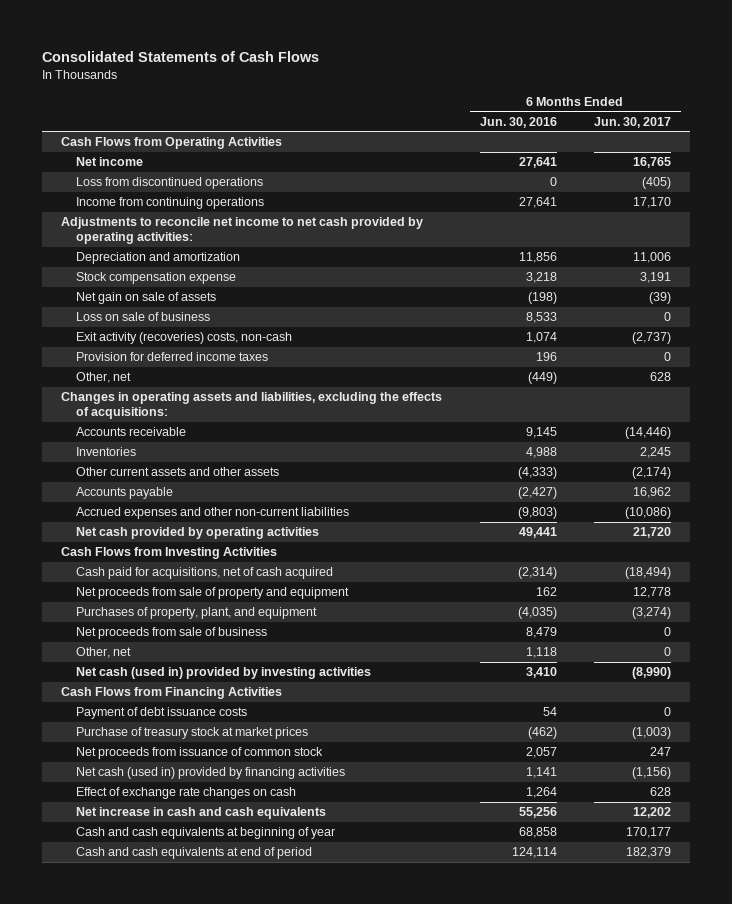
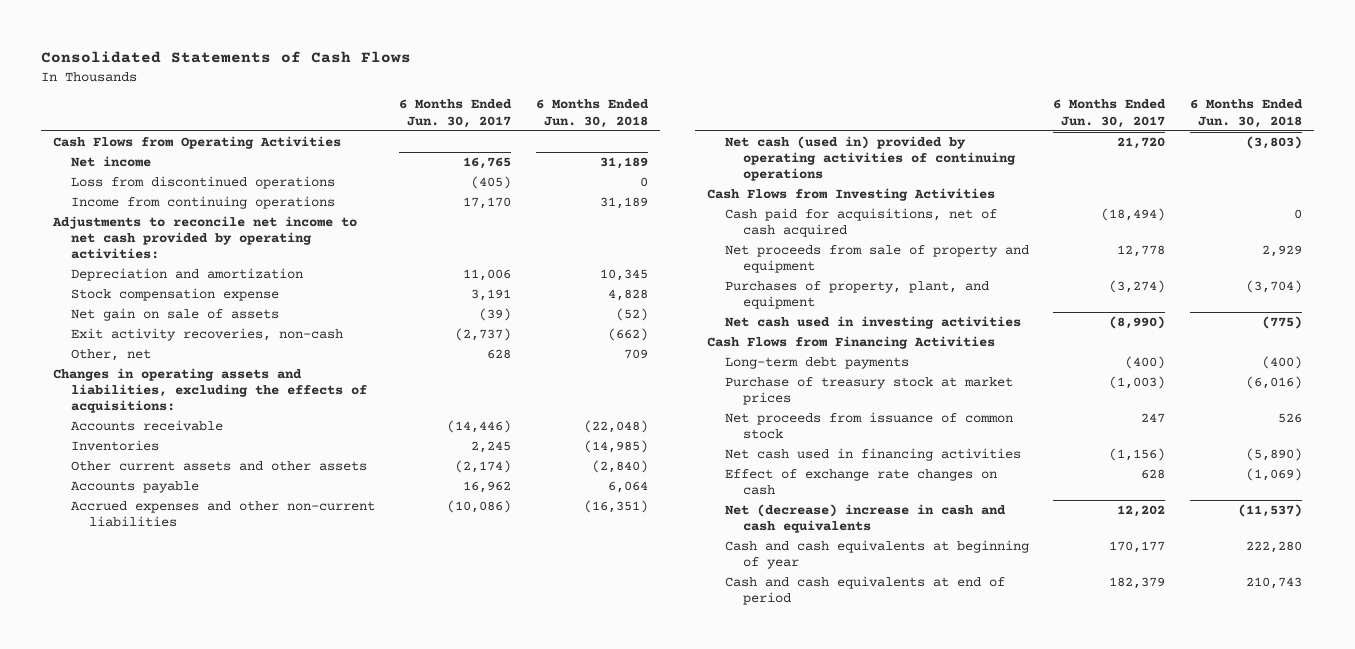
- | 6 Months Ended Jun. 30, 2016 | 6 Months Ended Jun. 30, 2017
+ | 6 Months Ended Jun. 30, 2017 | 6 Months Ended Jun. 30, 2018
- Loss on sale of business | 8,533 | 0
- Exit activity (recoveries) costs, non-cash | 1,074 | (2,737)
- Provision for deferred income taxes | 196 | 0
+ Exit activity recoveries, non-cash | (2,737) | (662)
- Net cash provided by operating activities | 49,441 | 21,720
+ Net cash (used in) provided by operating activities of continuing operations | 21,720 | (3,803)
- Net proceeds from sale of business | 8,479 | 0
- Other, net | 1,118 | 0
- Net cash (used in) provided by investing activities | 3,410 | (8,990)
+ Net cash used in investing activities | (8,990) | (775)
- Payment of debt issuance costs | 54 | 0
+ Long-term debt payments | (400) | (400)
- Net cash (used in) provided by financing activities | 1,141 | (1,156)
+ Net cash used in financing activities | (1,156) | (5,890)
- Net increase in cash and cash equivalents | 55,256 | 12,202
+ Net (decrease) increase in cash and cash equivalents | 12,202 | (11,537)

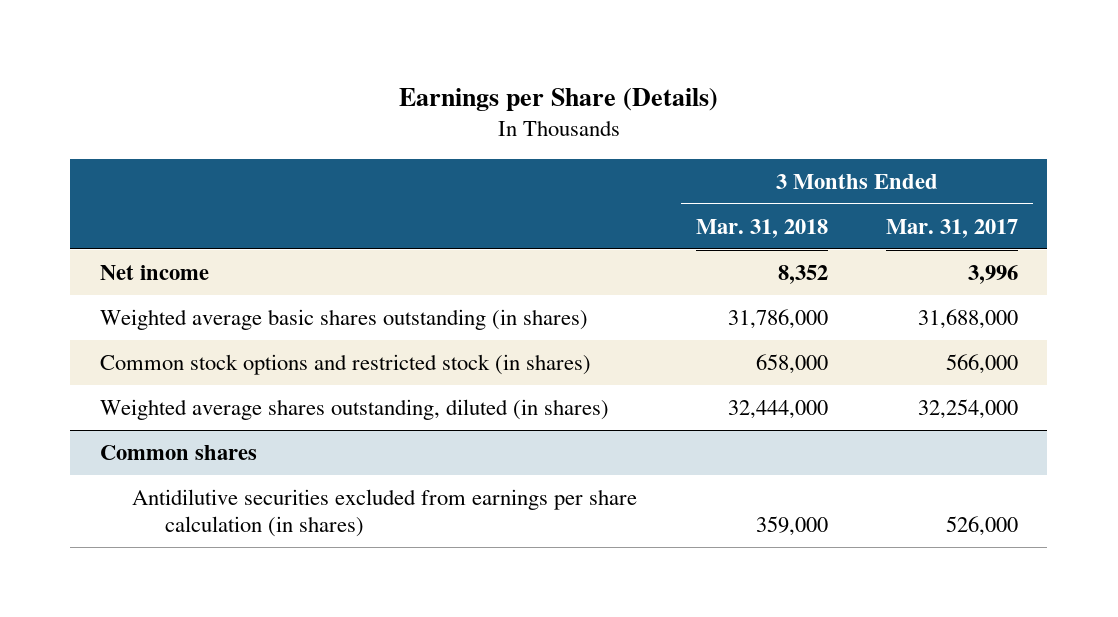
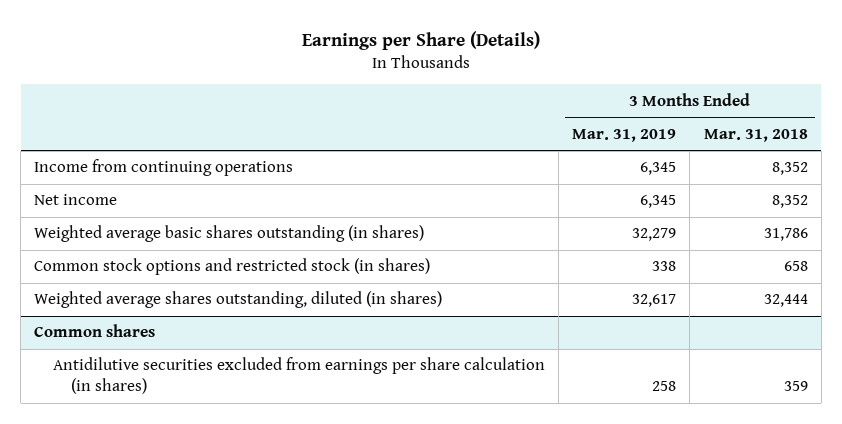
- | 3 Months Ended Mar. 31, 2018 | 3 Months Ended Mar. 31, 2017
+ | 3 Months Ended Mar. 31, 2019 | 3 Months Ended Mar. 31, 2018
+ Income from continuing operations | 6,345 | 8,352
- Weighted average basic shares outstanding (in shares) | 31,786,000 | 31,688,000
- Common stock options and restricted stock (in shares) | 658,000 | 566,000
- Weighted average shares outstanding, diluted (in shares) | 32,444,000 | 32,254,000
+ Weighted average basic shares outstanding (in shares) | 32,279 | 31,786
+ Common stock options and restricted stock (in shares) | 338 | 658
+ Weighted average shares outstanding, diluted (in shares) | 32,617 | 32,444
@ Common shares
- Antidilutive securities excluded from earnings per share calculation (in shares) | 359,000 | 526,000
+ Antidilutive securities excluded from earnings per share calculation (in shares) | 258 | 359

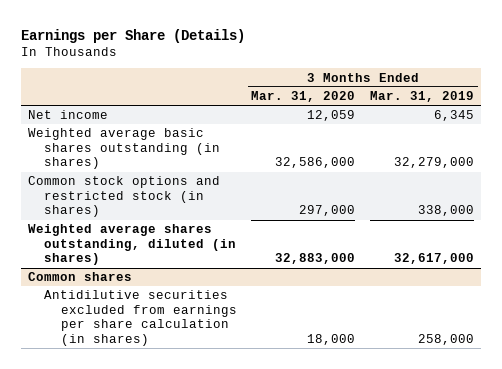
- | 3 Months Ended Mar. 31, 2019 | 3 Months Ended Mar. 31, 2018
+ | 3 Months Ended Mar. 31, 2020 | 3 Months Ended Mar. 31, 2019
- Income from continuing operations | 6,345 | 8,352
- Weighted average basic shares outstanding (in shares) | 32,279 | 31,786
- Common stock options and restricted stock (in shares) | 338 | 658
- Weighted average shares outstanding, diluted (in shares) | 32,617 | 32,444
+ Weighted average basic shares outstanding (in shares) | 32,586,000 | 32,279,000
+ Common stock options and restricted stock (in shares) | 297,000 | 338,000
+ Weighted average shares outstanding, diluted (in shares) | 32,883,000 | 32,617,000
@ Common shares
- Antidilutive securities excluded from earnings per share calculation (in shares) | 258 | 359
+ Antidilutive securities excluded from earnings per share calculation (in shares) | 18,000 | 258,000

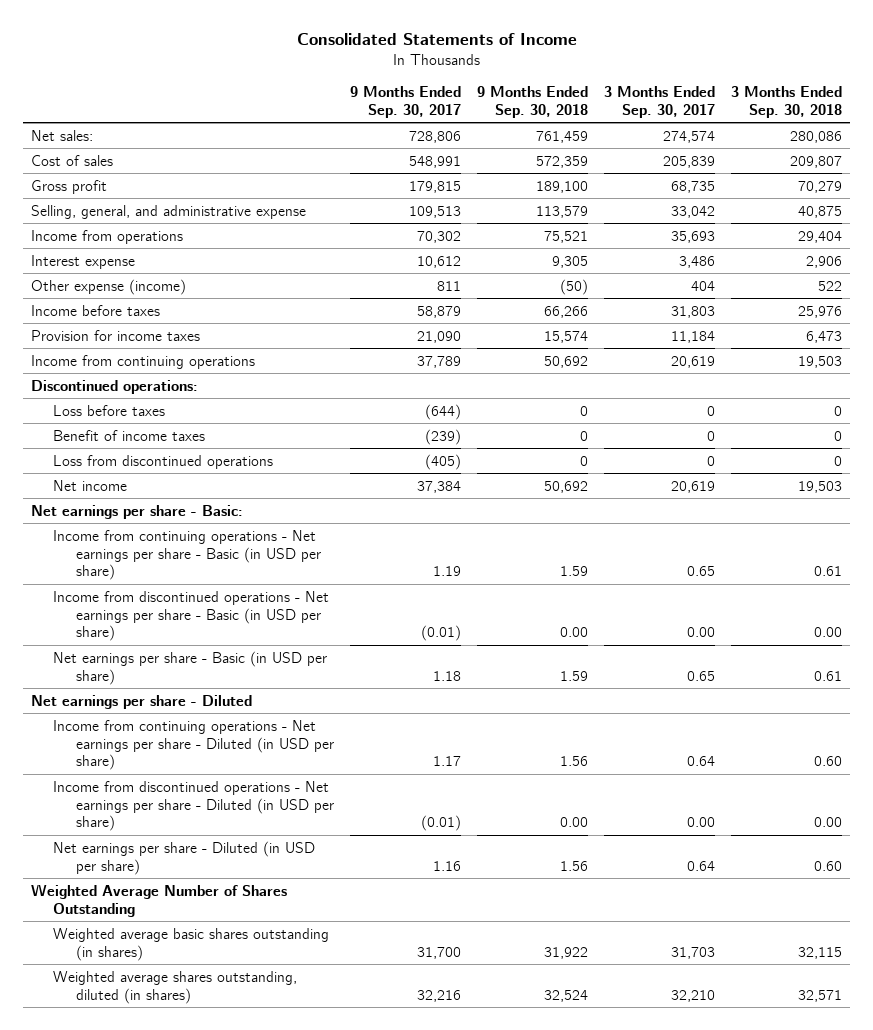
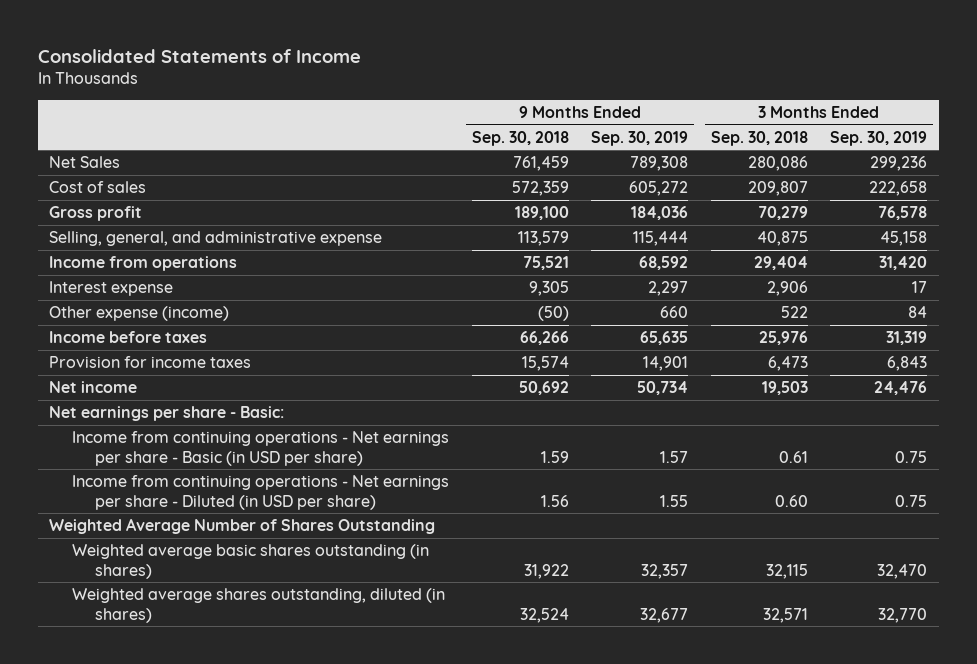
- | 9 Months Ended Sep. 30, 2017 | 9 Months Ended Sep. 30, 2018 | 3 Months Ended Sep. 30, 2017 | 3 Months Ended Sep. 30, 2018
+ | 9 Months Ended Sep. 30, 2018 | 9 Months Ended Sep. 30, 2019 | 3 Months Ended Sep. 30, 2018 | 3 Months Ended Sep. 30, 2019
- Net sales: | 728,806 | 761,459 | 274,574 | 280,086
+ Net Sales | 761,459 | 789,308 | 280,086 | 299,236
- Income from continuing operations | 37,789 | 50,692 | 20,619 | 19,503
- Discontinued operations:
- Loss before taxes | (644) | 0 | 0 | 0
- Benefit of income taxes | (239) | 0 | 0 | 0
- Loss from discontinued operations | (405) | 0 | 0 | 0
- Income from discontinued operations - Net earnings per share - Basic (in USD per share) | (0.01) | 0.00 | 0.00 | 0.00
- Net earnings per share - Basic (in USD per share) | 1.18 | 1.59 | 0.65 | 0.61
- Net earnings per share - Diluted
- Income from discontinued operations - Net earnings per share - Diluted (in USD per share) | (0.01) | 0.00 | 0.00 | 0.00
- Net earnings per share - Diluted (in USD per share) | 1.16 | 1.56 | 0.64 | 0.60

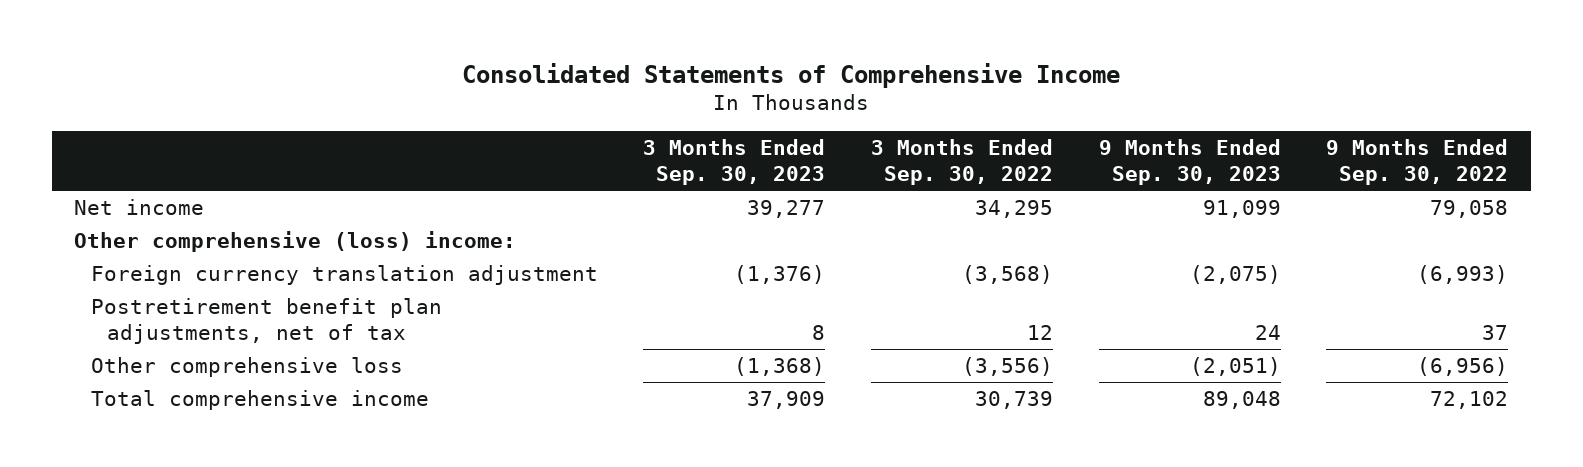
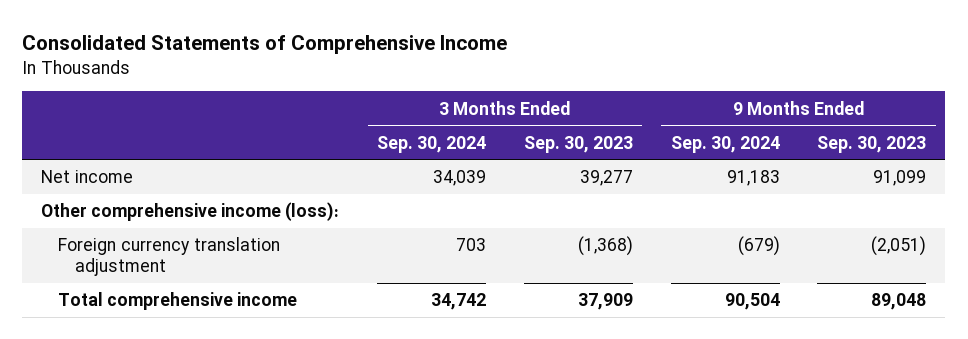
- | 3 Months Ended Sep. 30, 2023 | 3 Months Ended Sep. 30, 2022 | 9 Months Ended Sep. 30, 2023 | 9 Months Ended Sep. 30, 2022
+ | 3 Months Ended Sep. 30, 2024 | 3 Months Ended Sep. 30, 2023 | 9 Months Ended Sep. 30, 2024 | 9 Months Ended Sep. 30, 2023
- Other comprehensive (loss) income:
- Foreign currency translation adjustment | (1,376) | (3,568) | (2,075) | (6,993)
- Postretirement benefit plan adjustments, net of tax | 8 | 12 | 24 | 37
- Other comprehensive loss | (1,368) | (3,556) | (2,051) | (6,956)
+ Other comprehensive income (loss):
+ Foreign currency translation adjustment | 703 | (1,368) | (679) | (2,051)

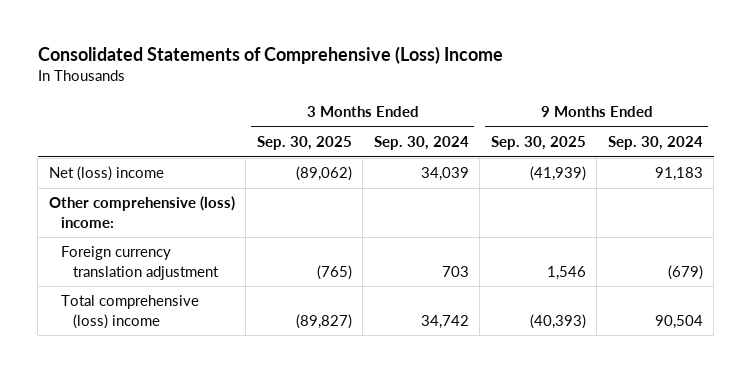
- Consolidated Statements of Comprehensive Income
+ Consolidated Statements of Comprehensive (Loss) Income
- | 3 Months Ended Sep. 30, 2024 | 3 Months Ended Sep. 30, 2023 | 9 Months Ended Sep. 30, 2024 | 9 Months Ended Sep. 30, 2023
+ | 3 Months Ended Sep. 30, 2025 | 3 Months Ended Sep. 30, 2024 | 9 Months Ended Sep. 30, 2025 | 9 Months Ended Sep. 30, 2024
- Net income | 34,039 | 39,277 | 91,183 | 91,099
- Other comprehensive income (loss):
+ Net (loss) income | (89,062) | 34,039 | (41,939) | 91,183
+ Other comprehensive (loss) income:
- Total comprehensive income | 34,742 | 37,909 | 90,504 | 89,048
+ Total comprehensive (loss) income | (89,827) | 34,742 | (40,393) | 90,504

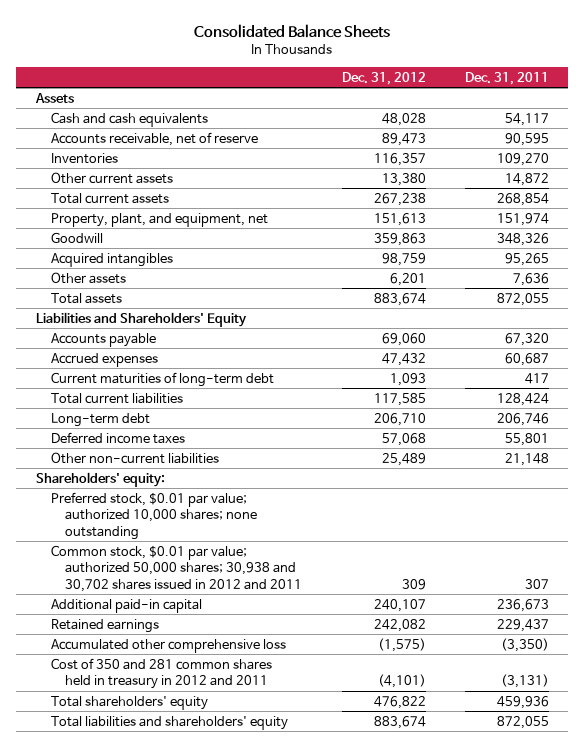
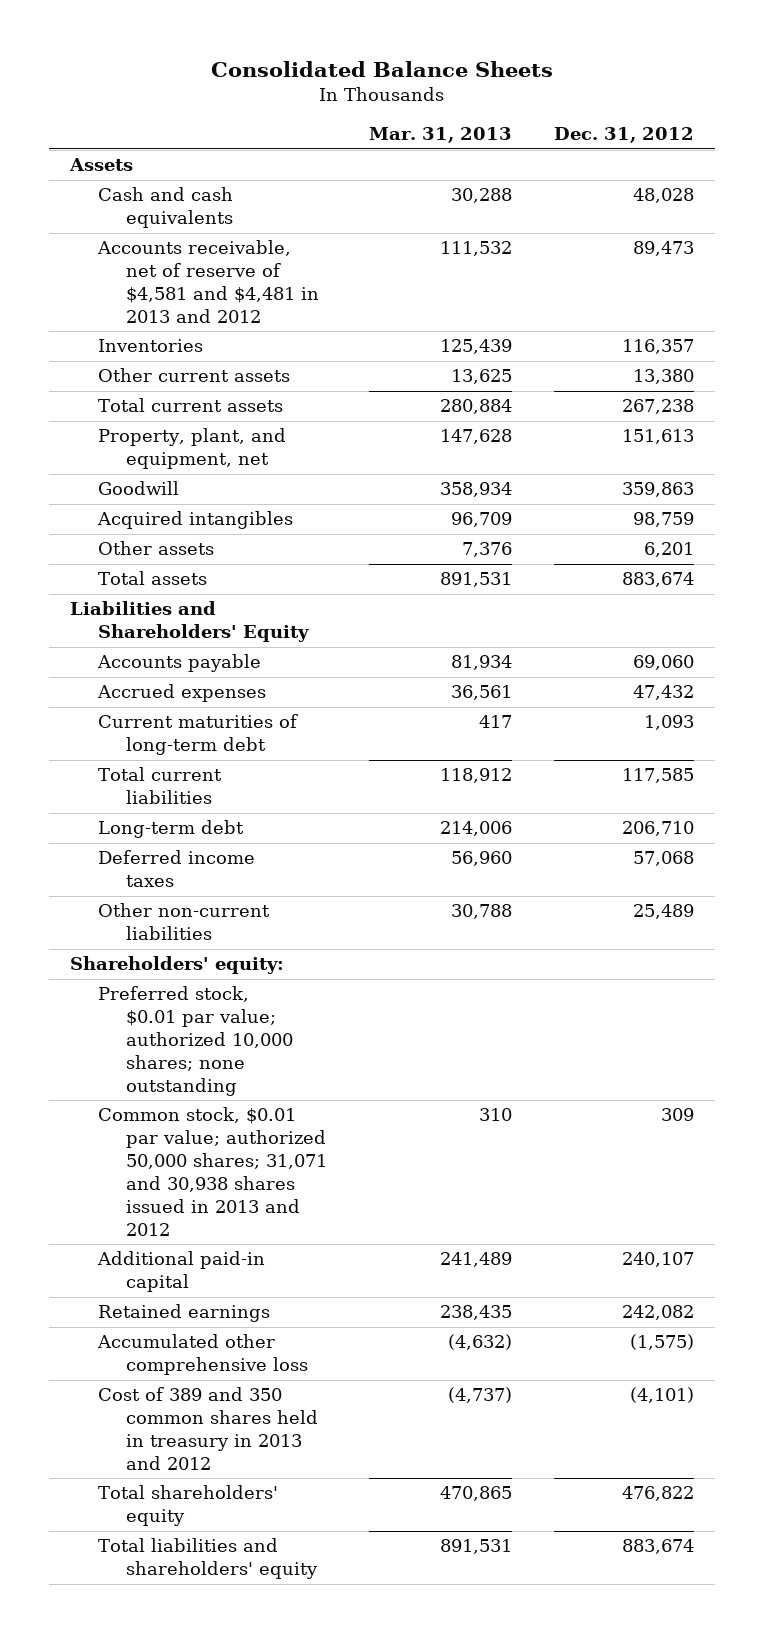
- | Dec. 31, 2012 | Dec. 31, 2011
+ | Mar. 31, 2013 | Dec. 31, 2012
- Accounts receivable, net of reserve | 89,473 | 90,595
+ Accounts receivable, net of reserve of $4,581 and $4,481 in 2013 and 2012 | 111,532 | 89,473
- Common stock, $0.01 par value; authorized 50,000 shares; 30,938 and 30,702 shares issued in 2012 and 2011 | 309 | 307
+ Common stock, $0.01 par value; authorized 50,000 shares; 31,071 and 30,938 shares issued in 2013 and 2012 | 310 | 309
- Cost of 350 and 281 common shares held in treasury in 2012 and 2011 | (4,101) | (3,131)
+ Cost of 389 and 350 common shares held in treasury in 2013 and 2012 | (4,737) | (4,101)

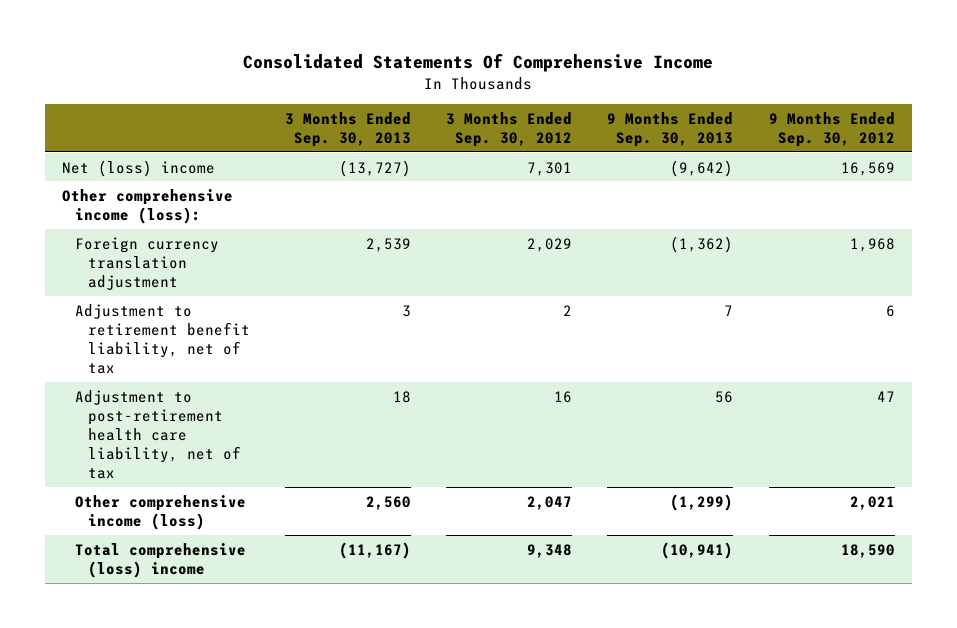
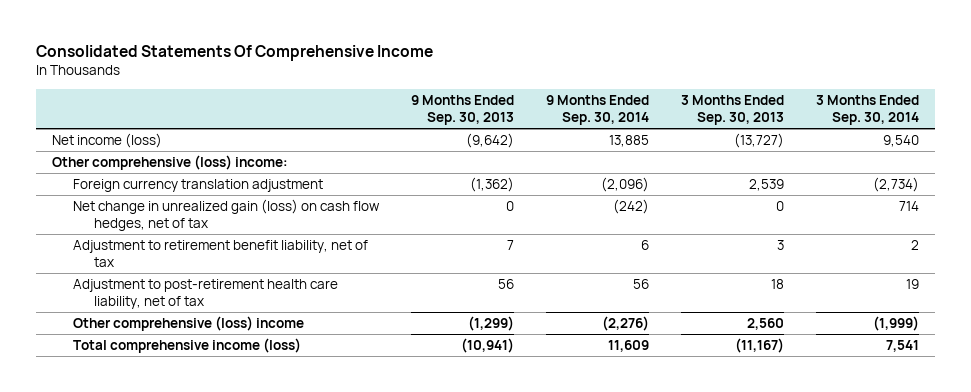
- | 3 Months Ended Sep. 30, 2013 | 3 Months Ended Sep. 30, 2012 | 9 Months Ended Sep. 30, 2013 | 9 Months Ended Sep. 30, 2012
+ | 9 Months Ended Sep. 30, 2013 | 9 Months Ended Sep. 30, 2014 | 3 Months Ended Sep. 30, 2013 | 3 Months Ended Sep. 30, 2014
- Net (loss) income | (13,727) | 7,301 | (9,642) | 16,569
- Other comprehensive income (loss):
+ Net income (loss) | (9,642) | 13,885 | (13,727) | 9,540
+ Other comprehensive (loss) income:
+ Net change in unrealized gain (loss) on cash flow hedges, net of tax | 0 | (242) | 0 | 714
- Other comprehensive income (loss) | 2,560 | 2,047 | (1,299) | 2,021
- Total comprehensive (loss) income | (11,167) | 9,348 | (10,941) | 18,590
+ Other comprehensive (loss) income | (1,299) | (2,276) | 2,560 | (1,999)
+ Total comprehensive income (loss) | (10,941) | 11,609 | (11,167) | 7,541

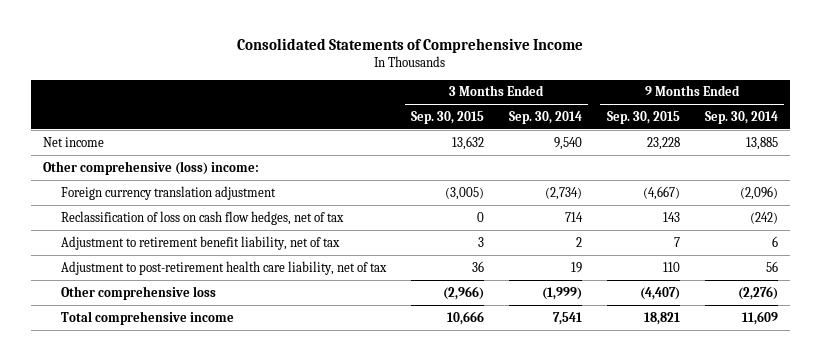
- Consolidated Statements Of Comprehensive Income
+ Consolidated Statements of Comprehensive Income
- | 9 Months Ended Sep. 30, 2013 | 9 Months Ended Sep. 30, 2014 | 3 Months Ended Sep. 30, 2013 | 3 Months Ended Sep. 30, 2014
+ | 3 Months Ended Sep. 30, 2015 | 3 Months Ended Sep. 30, 2014 | 9 Months Ended Sep. 30, 2015 | 9 Months Ended Sep. 30, 2014
- Net income (loss) | (9,642) | 13,885 | (13,727) | 9,540
+ Net income | 13,632 | 9,540 | 23,228 | 13,885
- Net change in unrealized gain (loss) on cash flow hedges, net of tax | 0 | (242) | 0 | 714
+ Reclassification of loss on cash flow hedges, net of tax | 0 | 714 | 143 | (242)
- Other comprehensive (loss) income | (1,299) | (2,276) | 2,560 | (1,999)
- Total comprehensive income (loss) | (10,941) | 11,609 | (11,167) | 7,541
+ Other comprehensive loss | (2,966) | (1,999) | (4,407) | (2,276)
+ Total comprehensive income | 10,666 | 7,541 | 18,821 | 11,609

